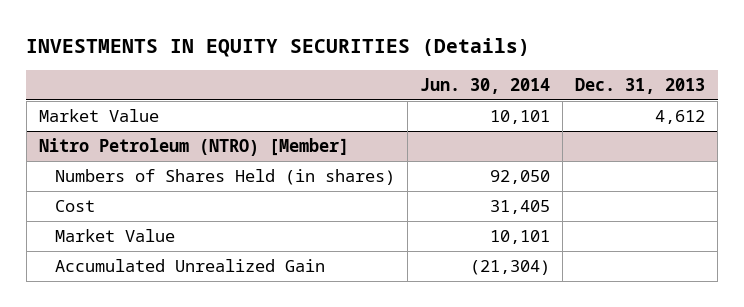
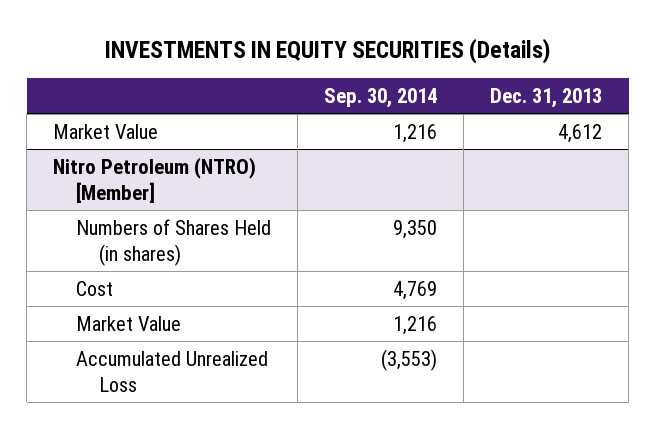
- | Jun. 30, 2014 | Dec. 31, 2013
+ | Sep. 30, 2014 | Dec. 31, 2013
@ Nitro Petroleum (NTRO) [Member]
- Accumulated Unrealized Gain | (21,304) |
+ Accumulated Unrealized Loss | (3,553) |

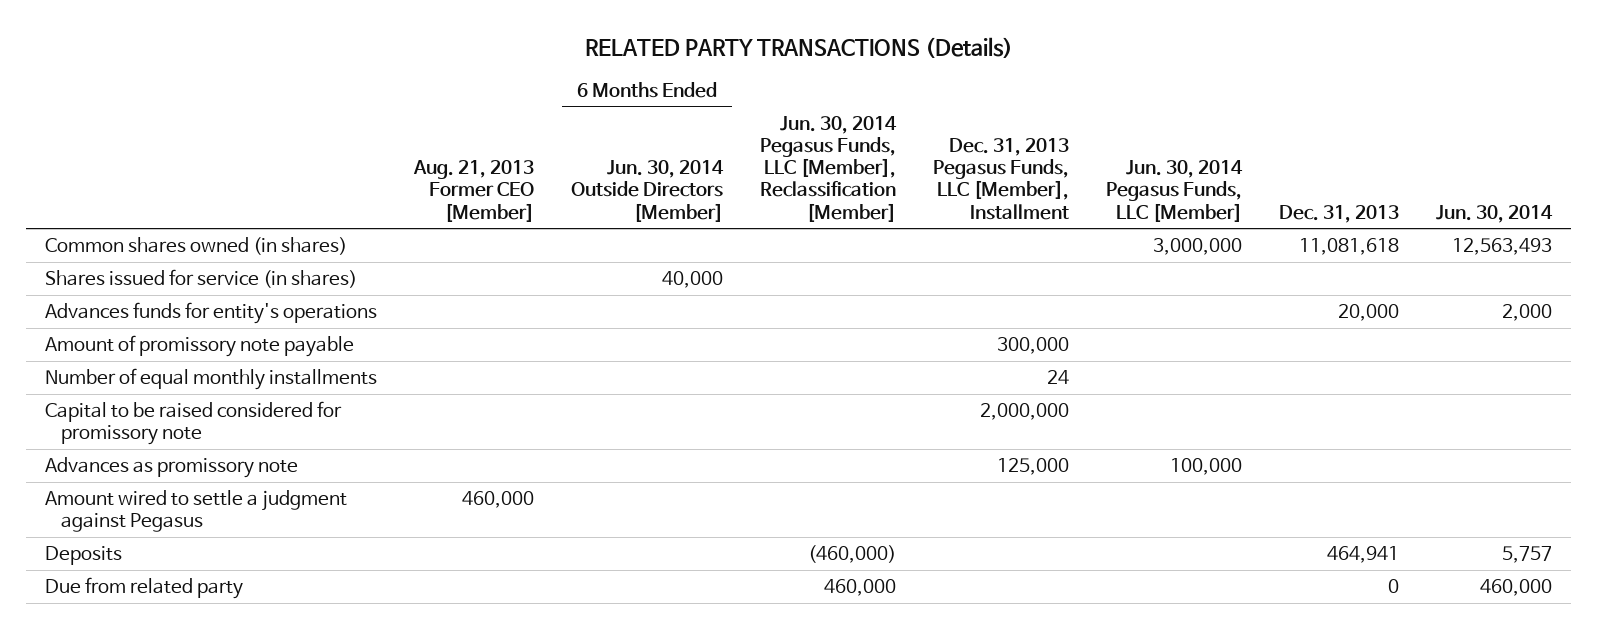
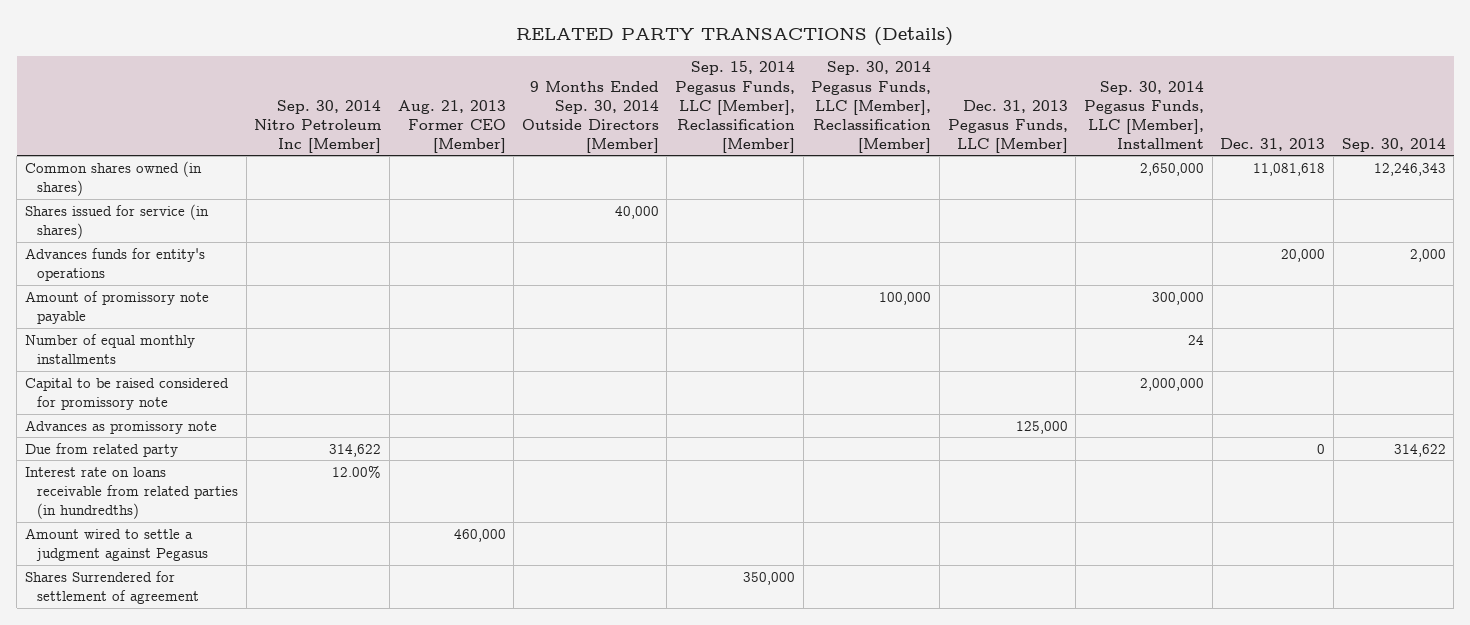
- | Aug. 21, 2013 Former CEO [Member] | 6 Months Ended Jun. 30, 2014 Outside Directors [Member] | Jun. 30, 2014 Pegasus Funds, LLC [Member], Reclassification [Member] | Dec. 31, 2013 Pegasus Funds, LLC [Member], Installment | Jun. 30, 2014 Pegasus Funds, LLC [Member] | Dec. 31, 2013 | Jun. 30, 2014
+ | Sep. 30, 2014 Nitro Petroleum Inc [Member] | Aug. 21, 2013 Former CEO [Member] | 9 Months Ended Sep. 30, 2014 Outside Directors [Member] | Sep. 15, 2014 Pegasus Funds, LLC [Member], Reclassification [Member] | Sep. 30, 2014 Pegasus Funds, LLC [Member], Reclassification [Member] | Dec. 31, 2013 Pegasus Funds, LLC [Member] | Sep. 30, 2014 Pegasus Funds, LLC [Member], Installment | Dec. 31, 2013 | Sep. 30, 2014
- Deposits | | | (460,000) | | | 464,941 | 5,757
+ Interest rate on loans receivable from related parties (in hundredths) | 12.00% | | | | | | | |
moved down: Amount wired to settle a judgment against Pegasus | | 460,000 | | | | | | |
+ Shares Surrendered for settlement of agreement | | | | 350,000 | | | | |

